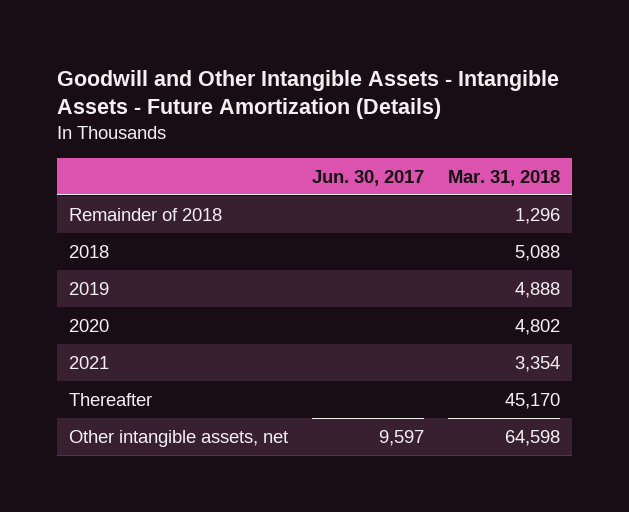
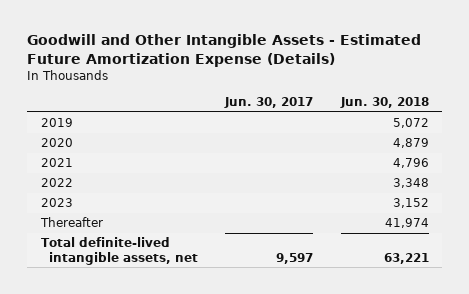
- Goodwill and Other Intangible Assets - Intangible Assets - Future Amortization (Details)
+ Goodwill and Other Intangible Assets - Estimated Future Amortization Expense (Details)
- | Jun. 30, 2017 | Mar. 31, 2018
+ | Jun. 30, 2017 | Jun. 30, 2018
- Remainder of 2018 | | 1,296
- 2018 | | 5,088
+ 2022 | | 3,348
+ 2023 | | 3,152
- Other intangible assets, net | 9,597 | 64,598
+ Total definite-lived intangible assets, net | 9,597 | 63,221

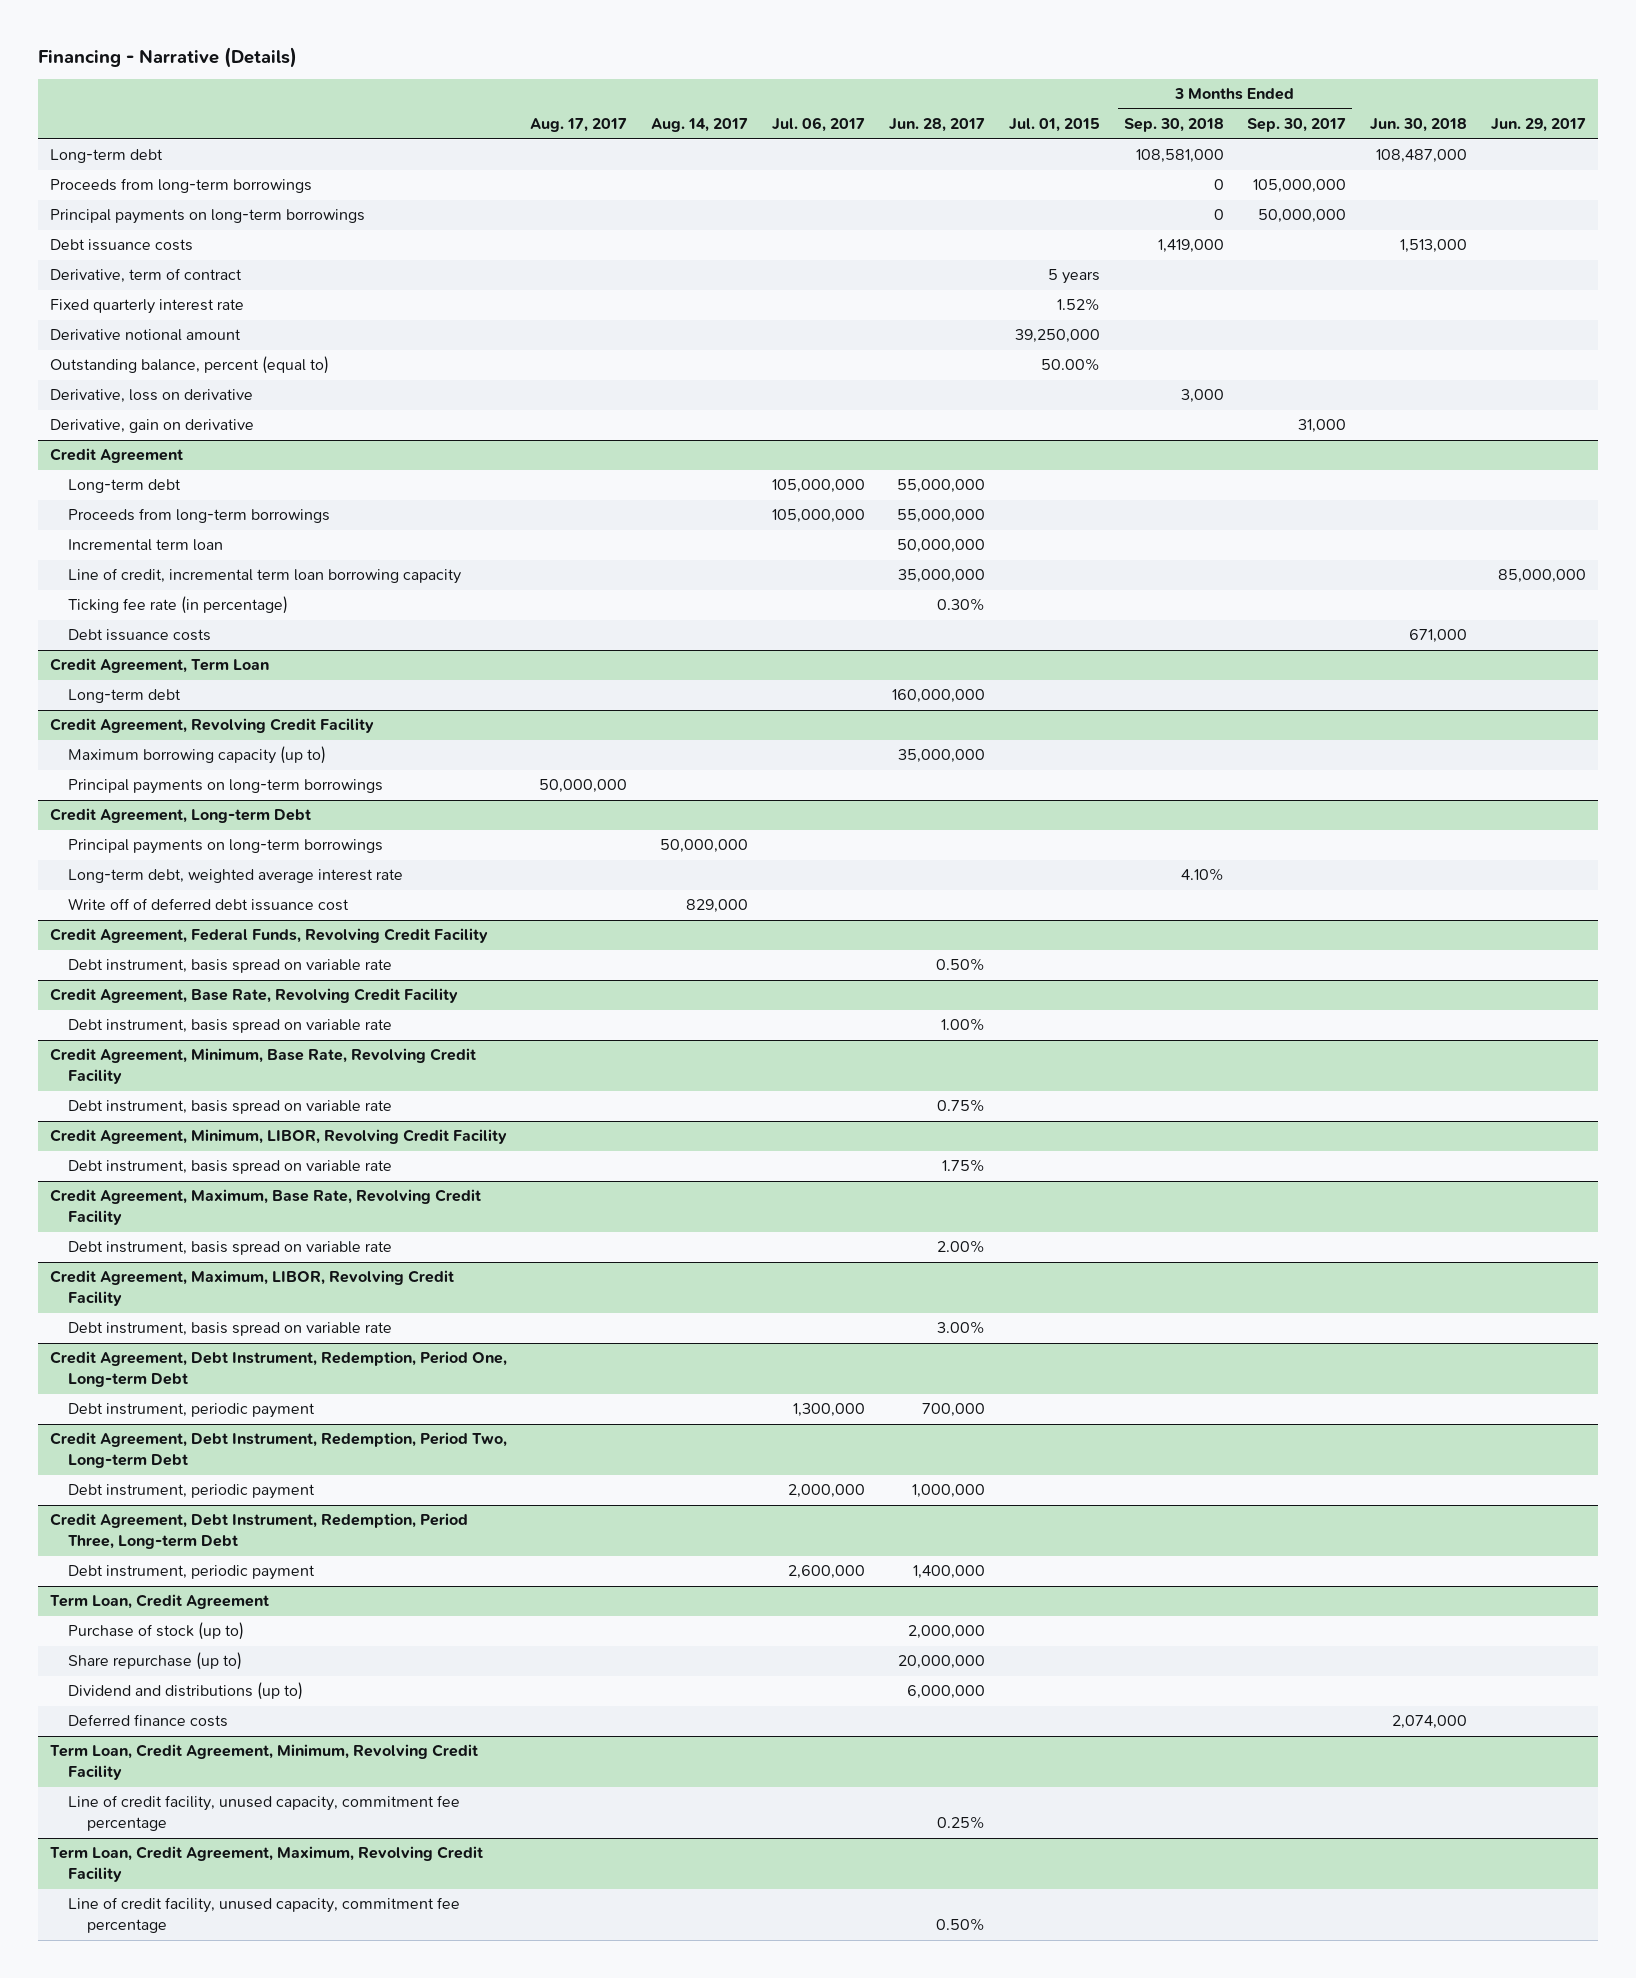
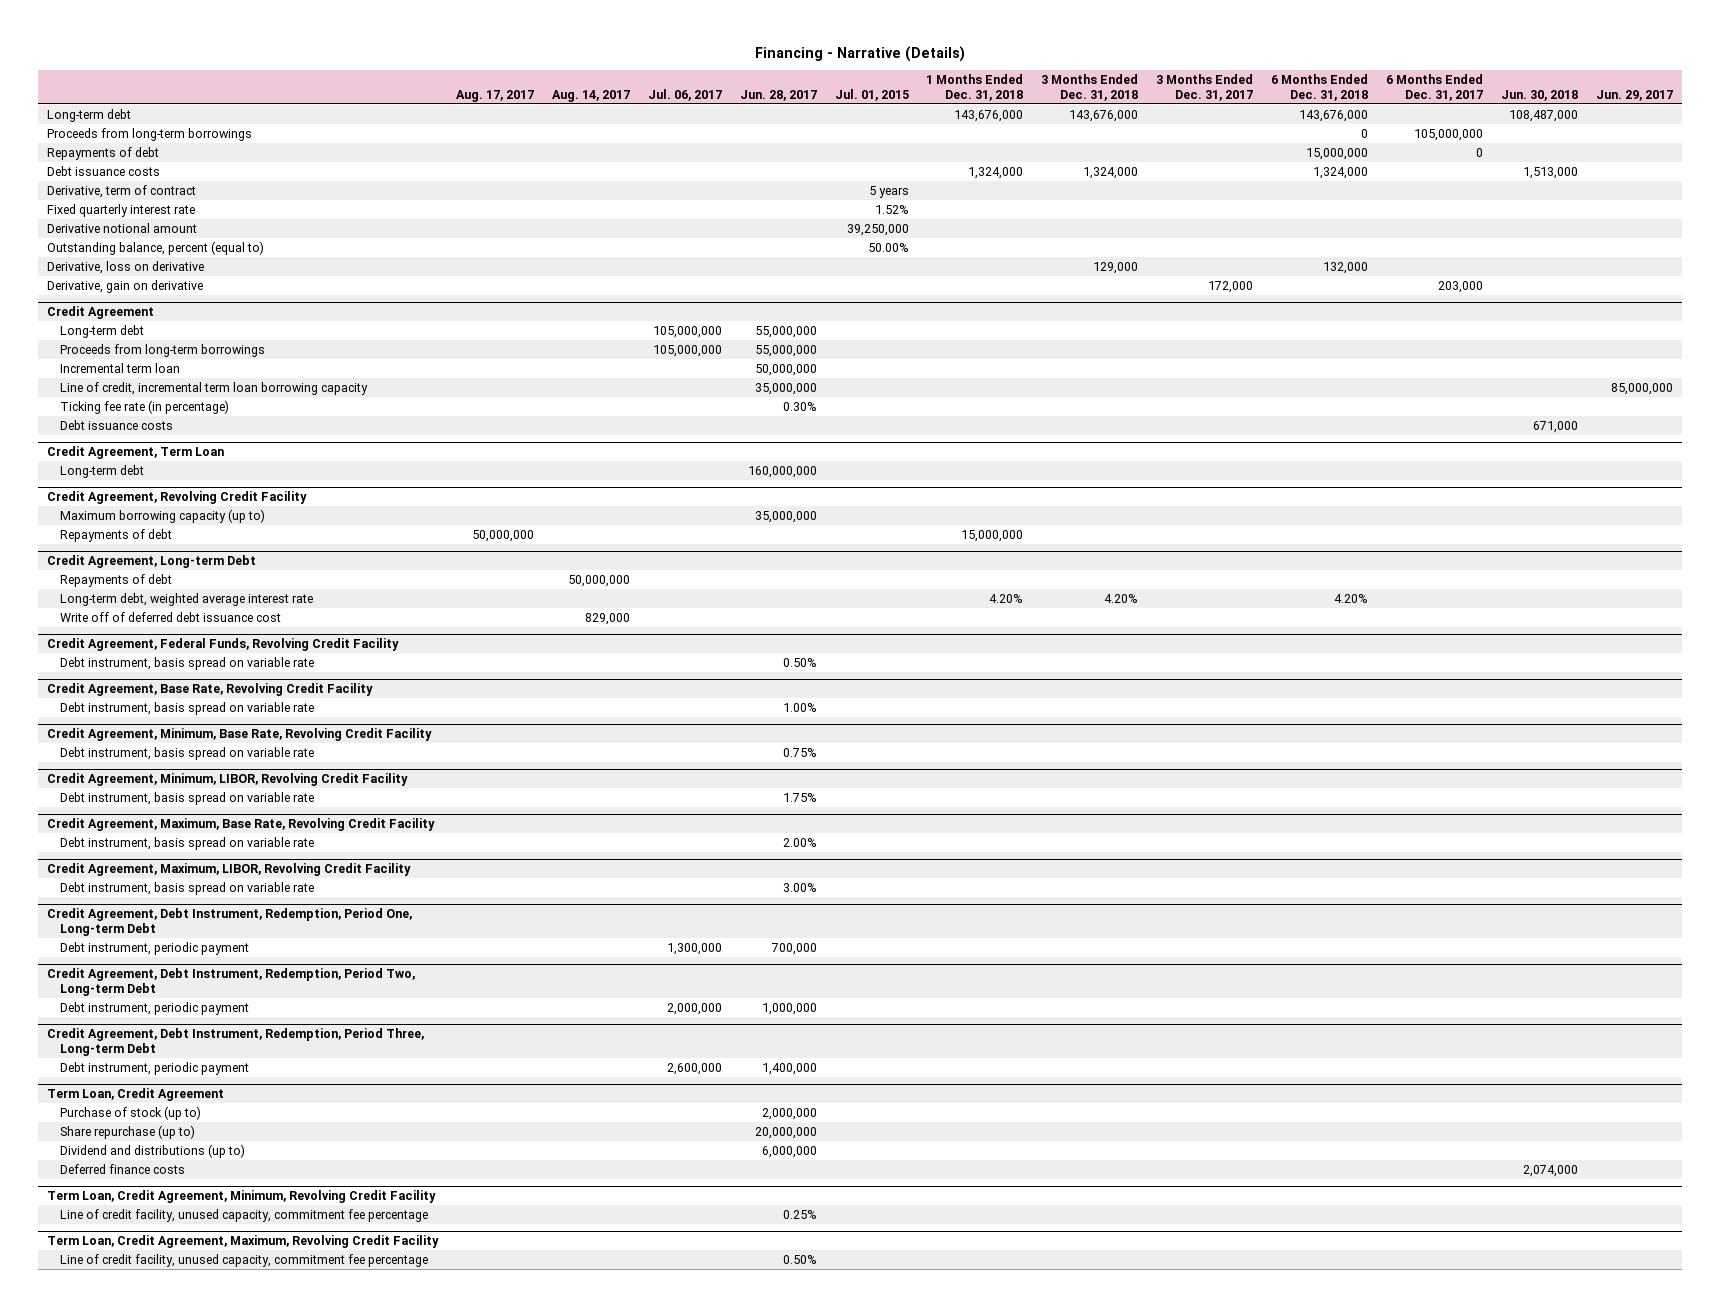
- | Aug. 17, 2017 | Aug. 14, 2017 | Jul. 06, 2017 | Jun. 28, 2017 | Jul. 01, 2015 | 3 Months Ended Sep. 30, 2018 | 3 Months Ended Sep. 30, 2017 | Jun. 30, 2018 | Jun. 29, 2017
+ | Aug. 17, 2017 | Aug. 14, 2017 | Jul. 06, 2017 | Jun. 28, 2017 | Jul. 01, 2015 | 1 Months Ended Dec. 31, 2018 | 3 Months Ended Dec. 31, 2018 | 3 Months Ended Dec. 31, 2017 | 6 Months Ended Dec. 31, 2018 | 6 Months Ended Dec. 31, 2017 | Jun. 30, 2018 | Jun. 29, 2017
- Principal payments on long-term borrowings | | | | | | 0 | 50,000,000 | |
+ Repayments of debt | | | | | | | | | 15,000,000 | 0 | |
@ Credit Agreement, Revolving Credit Facility
- Principal payments on long-term borrowings | 50,000,000 | | | | | | | |
+ Repayments of debt | 50,000,000 | | | | | 15,000,000 | | | | | |
@ Credit Agreement, Long-term Debt
- Principal payments on long-term borrowings | | 50,000,000 | | | | | | |
+ Repayments of debt | | 50,000,000 | | | | | | | | | |

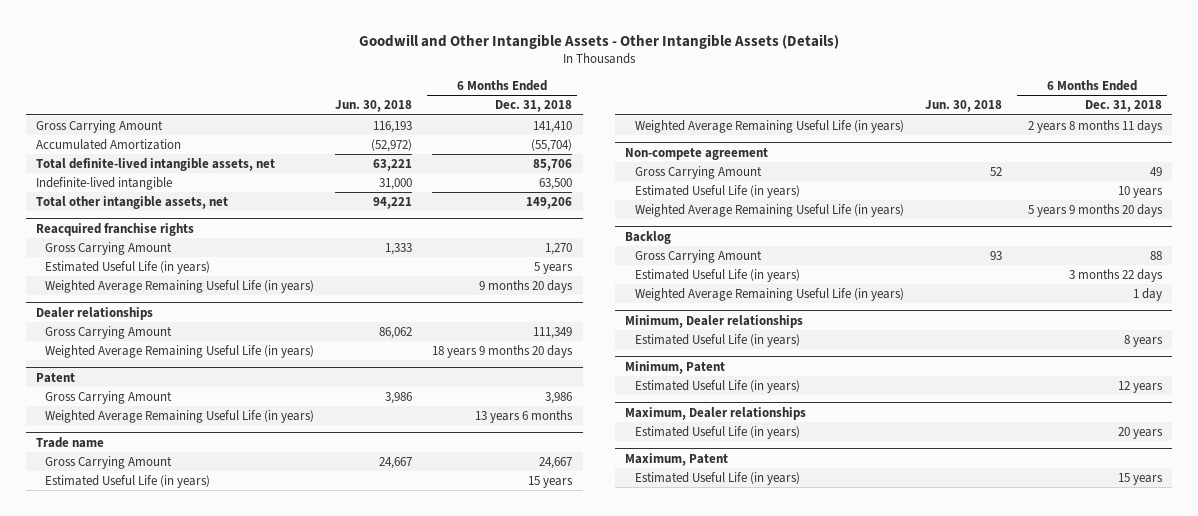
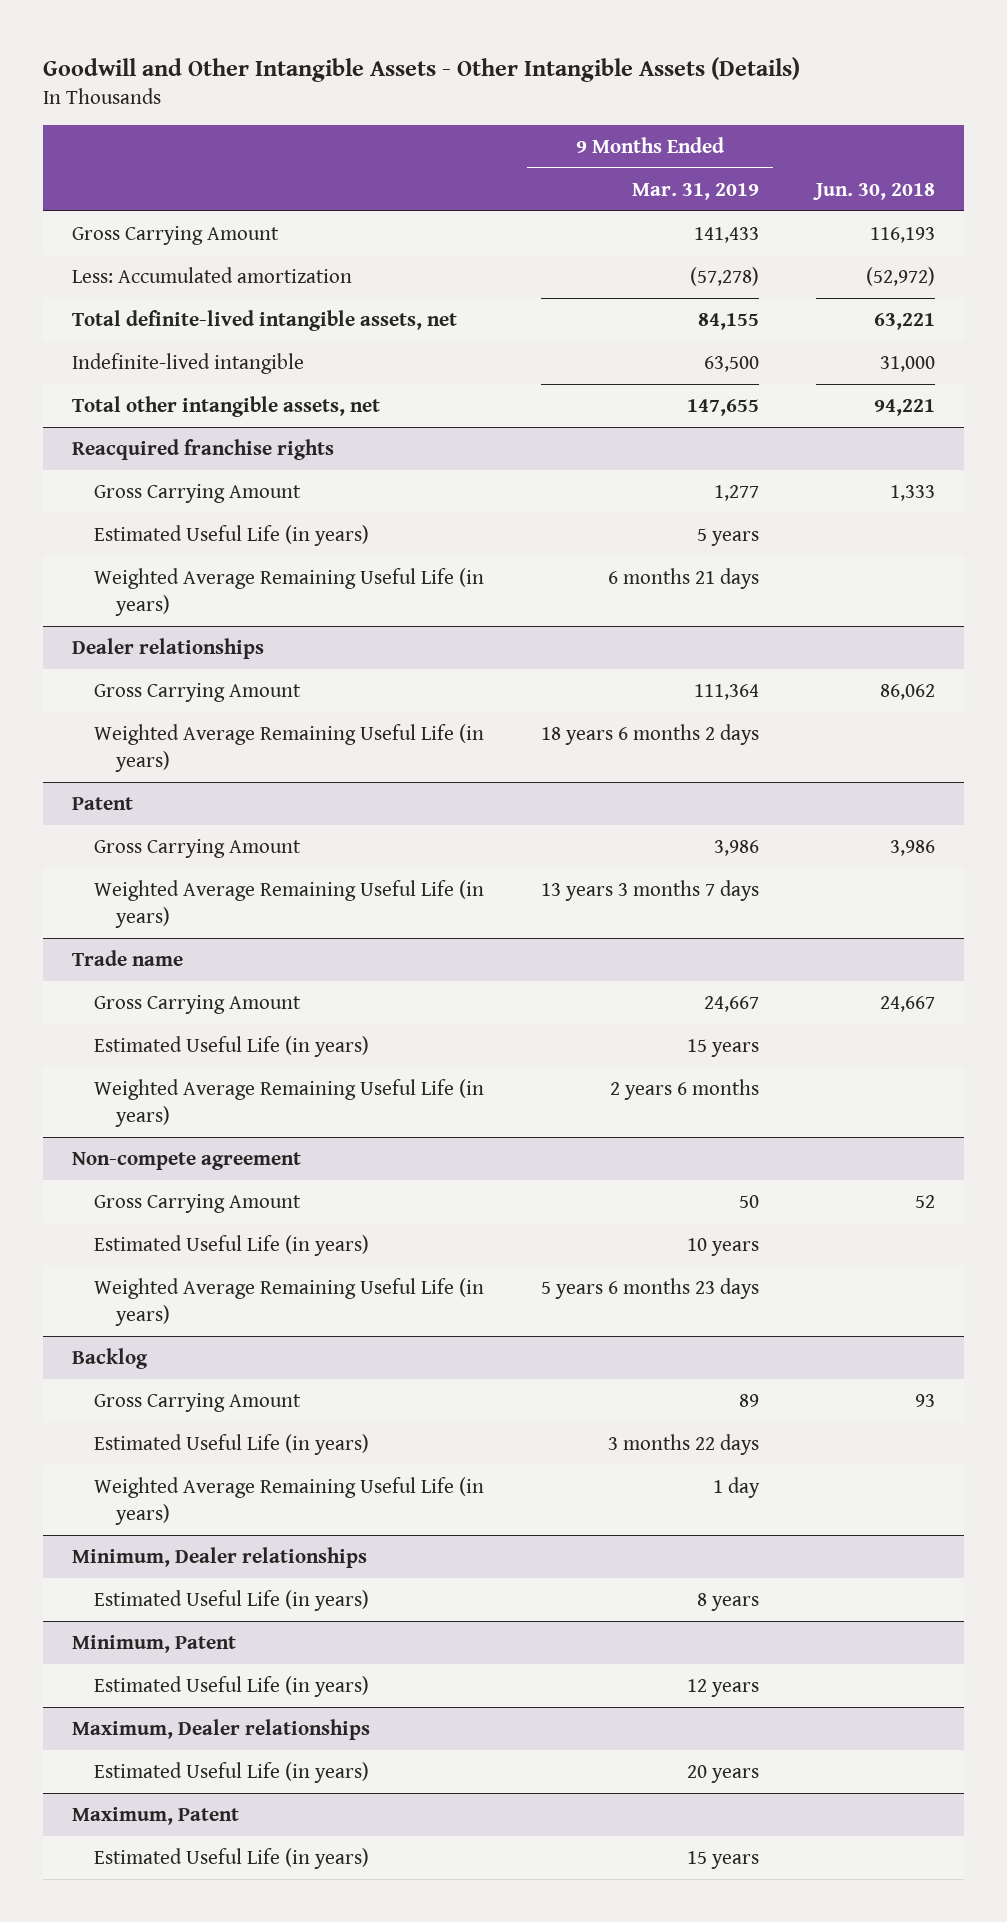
- | Jun. 30, 2018 | 6 Months Ended Dec. 31, 2018
+ | 9 Months Ended Mar. 31, 2019 | Jun. 30, 2018
- Accumulated Amortization | (52,972) | (55,704)
+ Less: Accumulated amortization | (57,278) | (52,972)

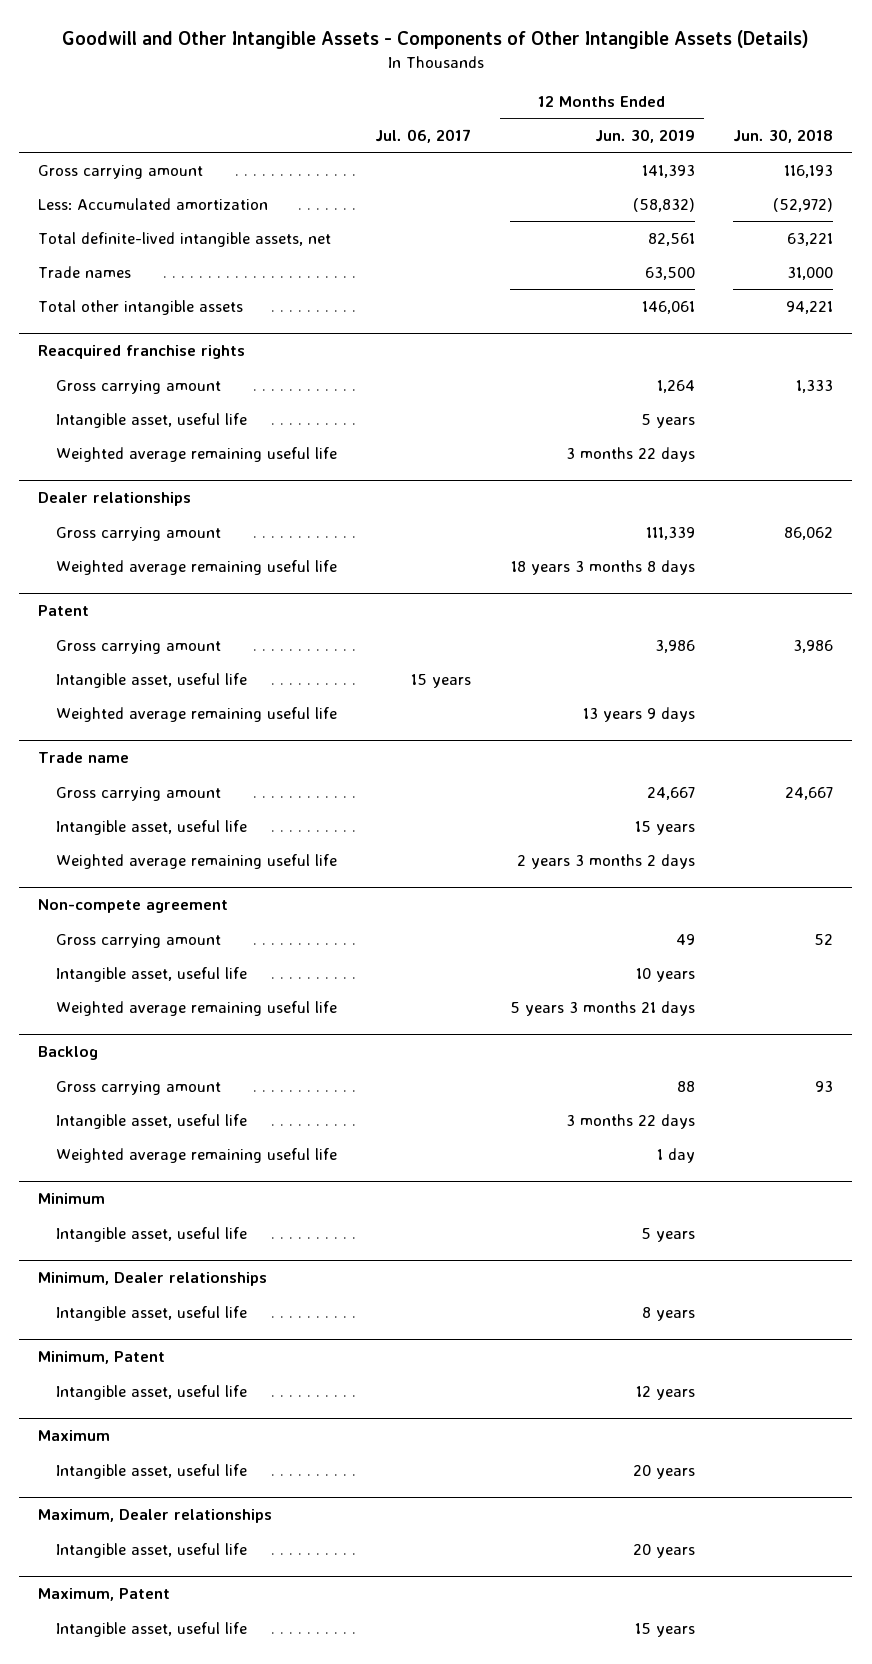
- Goodwill and Other Intangible Assets - Other Intangible Assets (Details)
+ Goodwill and Other Intangible Assets - Components of Other Intangible Assets (Details)
- | 9 Months Ended Mar. 31, 2019 | Jun. 30, 2018
+ | Jul. 06, 2017 | 12 Months Ended Jun. 30, 2019 | Jun. 30, 2018
- Gross Carrying Amount | 141,433 | 116,193
+ Gross carrying amount | | 141,393 | 116,193
- Indefinite-lived intangible | 63,500 | 31,000
- Total other intangible assets, net | 147,655 | 94,221
+ Trade names | | 63,500 | 31,000
+ Total other intangible assets | | 146,061 | 94,221
@ Reacquired franchise rights
- Gross Carrying Amount | 1,277 | 1,333
- Estimated Useful Life (in years) | 5 years |
- Weighted Average Remaining Useful Life (in years) | 6 months 21 days |
+ Gross carrying amount | | 1,264 | 1,333
+ Intangible asset, useful life | | 5 years |
+ Weighted average remaining useful life | | 3 months 22 days |
@ Dealer relationships
- Gross Carrying Amount | 111,364 | 86,062
- Weighted Average Remaining Useful Life (in years) | 18 years 6 months 2 days |
+ Gross carrying amount | | 111,339 | 86,062
+ Weighted average remaining useful life | | 18 years 3 months 8 days |
@ Patent
- Gross Carrying Amount | 3,986 | 3,986
- Weighted Average Remaining Useful Life (in years) | 13 years 3 months 7 days |
+ Gross carrying amount | | 3,986 | 3,986
+ Intangible asset, useful life | 15 years | |
+ Weighted average remaining useful life | | 13 years 9 days |
@ Trade name
- Gross Carrying Amount | 24,667 | 24,667
- Estimated Useful Life (in years) | 15 years |
- Weighted Average Remaining Useful Life (in years) | 2 years 6 months |
+ Gross carrying amount | | 24,667 | 24,667
+ Intangible asset, useful life | | 15 years |
+ Weighted average remaining useful life | | 2 years 3 months 2 days |
@ Non-compete agreement
- Gross Carrying Amount | 50 | 52
- Estimated Useful Life (in years) | 10 years |
- Weighted Average Remaining Useful Life (in years) | 5 years 6 months 23 days |
+ Gross carrying amount | | 49 | 52
+ Intangible asset, useful life | | 10 years |
+ Weighted average remaining useful life | | 5 years 3 months 21 days |
@ Backlog
- Gross Carrying Amount | 89 | 93
- Estimated Useful Life (in years) | 3 months 22 days |
- Weighted Average Remaining Useful Life (in years) | 1 day |
+ Gross carrying amount | | 88 | 93
+ Intangible asset, useful life | | 3 months 22 days |
+ Weighted average remaining useful life | | 1 day |
+ Minimum
+ Intangible asset, useful life | | 5 years |
@ Minimum, Dealer relationships
- Estimated Useful Life (in years) | 8 years |
+ Intangible asset, useful life | | 8 years |
@ Minimum, Patent
- Estimated Useful Life (in years) | 12 years |
+ Intangible asset, useful life | | 12 years |
+ Maximum
+ Intangible asset, useful life | | 20 years |
@ Maximum, Dealer relationships
- Estimated Useful Life (in years) | 20 years |
+ Intangible asset, useful life | | 20 years |
@ Maximum, Patent
- Estimated Useful Life (in years) | 15 years |
+ Intangible asset, useful life | | 15 years |

